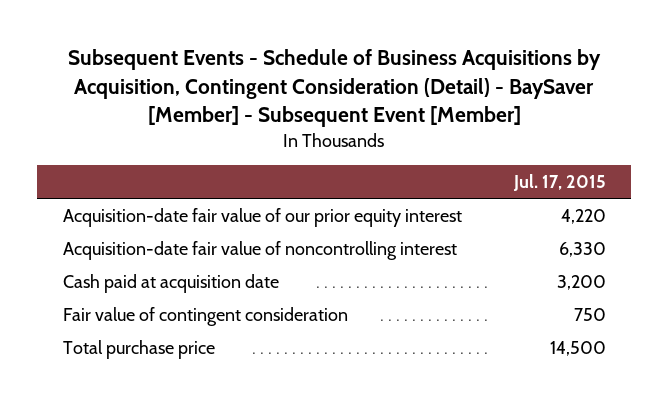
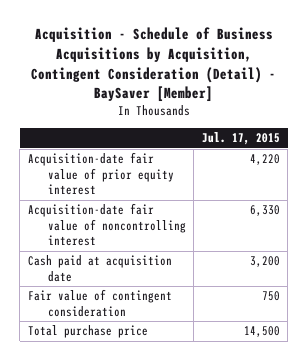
- Subsequent Events - Schedule of Business Acquisitions by Acquisition, Contingent Consideration (Detail) - BaySaver [Member] - Subsequent Event [Member]
+ Acquisition - Schedule of Business Acquisitions by Acquisition, Contingent Consideration (Detail) - BaySaver [Member]
- Acquisition-date fair value of our prior equity interest | 4,220
+ Acquisition-date fair value of prior equity interest | 4,220

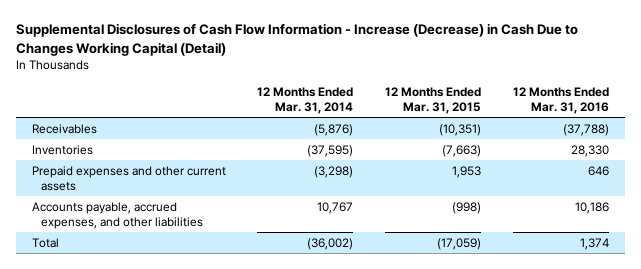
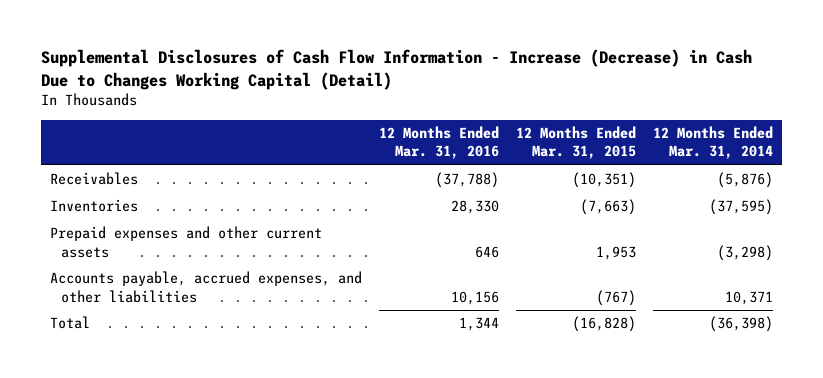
- | 12 Months Ended Mar. 31, 2014 | 12 Months Ended Mar. 31, 2015 | 12 Months Ended Mar. 31, 2016
+ | 12 Months Ended Mar. 31, 2016 | 12 Months Ended Mar. 31, 2015 | 12 Months Ended Mar. 31, 2014
- Accounts payable, accrued expenses, and other liabilities | 10,767 | (998) | 10,186
- Total | (36,002) | (17,059) | 1,374
+ Accounts payable, accrued expenses, and other liabilities | 10,156 | (767) | 10,371
+ Total | 1,344 | (16,828) | (36,398)

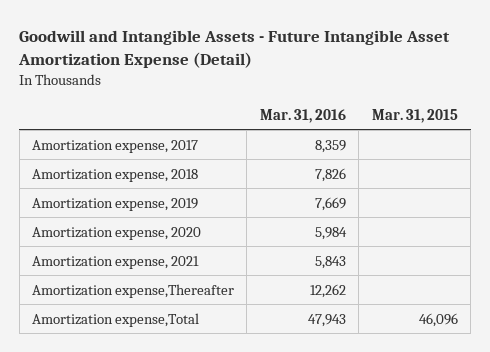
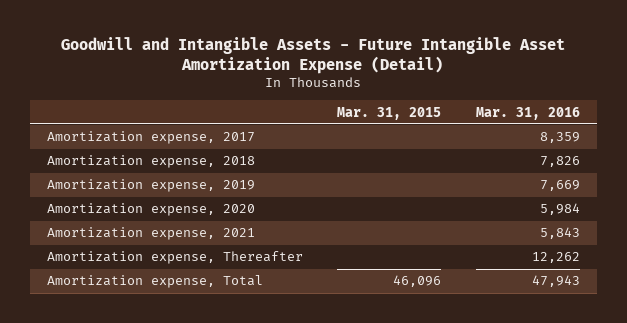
- | Mar. 31, 2016 | Mar. 31, 2015
+ | Mar. 31, 2015 | Mar. 31, 2016
- Amortization expense,Thereafter | 12,262 |
- Amortization expense,Total | 47,943 | 46,096
+ Amortization expense, Thereafter | | 12,262
+ Amortization expense, Total | 46,096 | 47,943

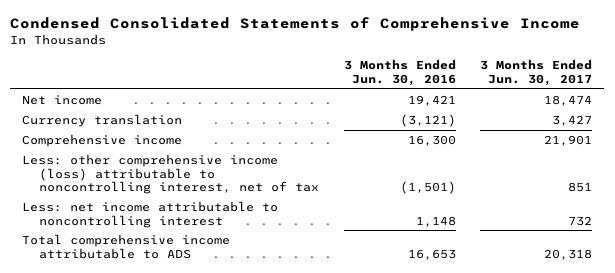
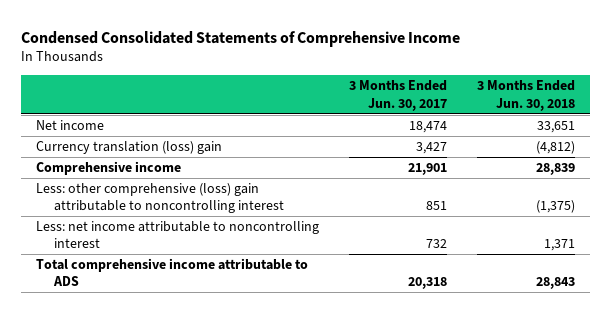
- | 3 Months Ended Jun. 30, 2016 | 3 Months Ended Jun. 30, 2017
+ | 3 Months Ended Jun. 30, 2017 | 3 Months Ended Jun. 30, 2018
- Currency translation | (3,121) | 3,427
+ Currency translation (loss) gain | 3,427 | (4,812)
- Less: other comprehensive income (loss) attributable to noncontrolling interest, net of tax | (1,501) | 851
+ Less: other comprehensive (loss) gain attributable to noncontrolling interest | 851 | (1,375)

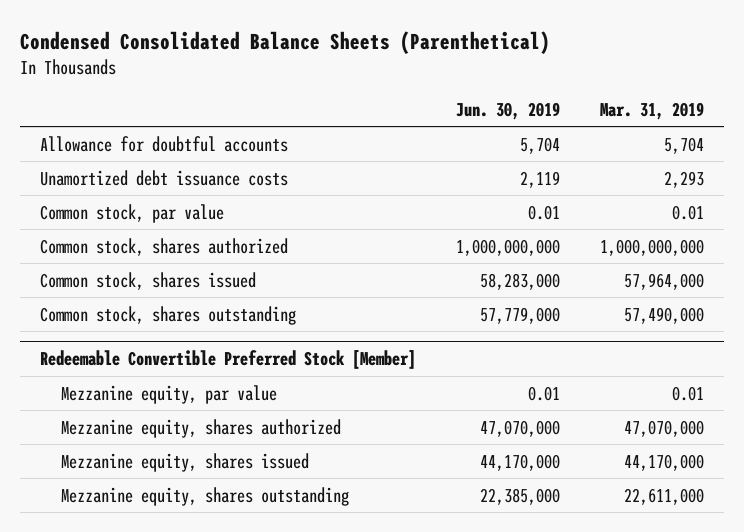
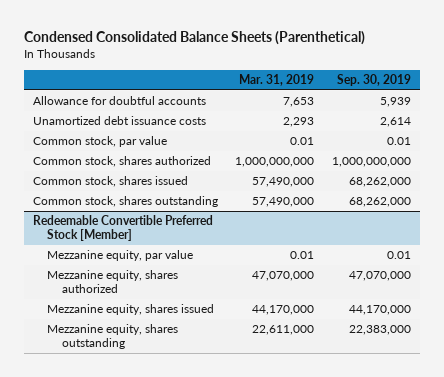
- | Jun. 30, 2019 | Mar. 31, 2019
+ | Mar. 31, 2019 | Sep. 30, 2019
- Allowance for doubtful accounts | 5,704 | 5,704
+ Allowance for doubtful accounts | 7,653 | 5,939
- Common stock, shares issued | 58,283,000 | 57,964,000
+ Common stock, shares issued | 57,490,000 | 68,262,000

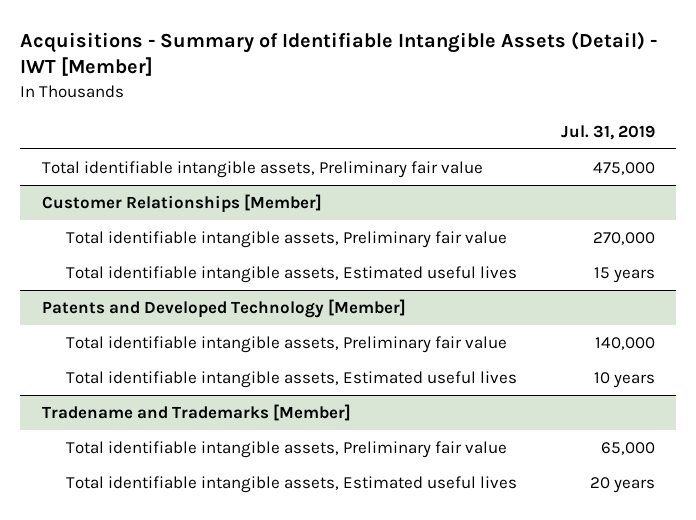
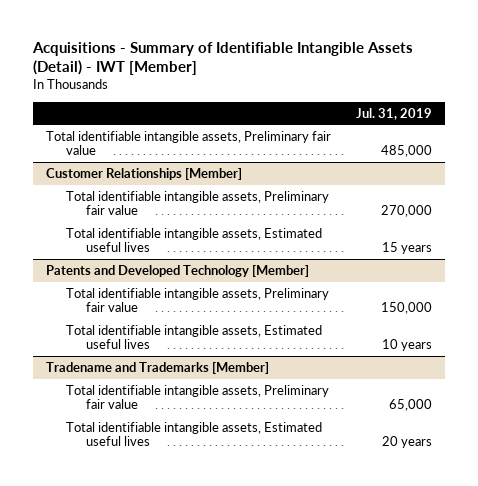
- Total identifiable intangible assets, Preliminary fair value | 475,000
+ Total identifiable intangible assets, Preliminary fair value | 485,000
@ Patents and Developed Technology [Member]
- Total identifiable intangible assets, Preliminary fair value | 140,000
+ Total identifiable intangible assets, Preliminary fair value | 150,000

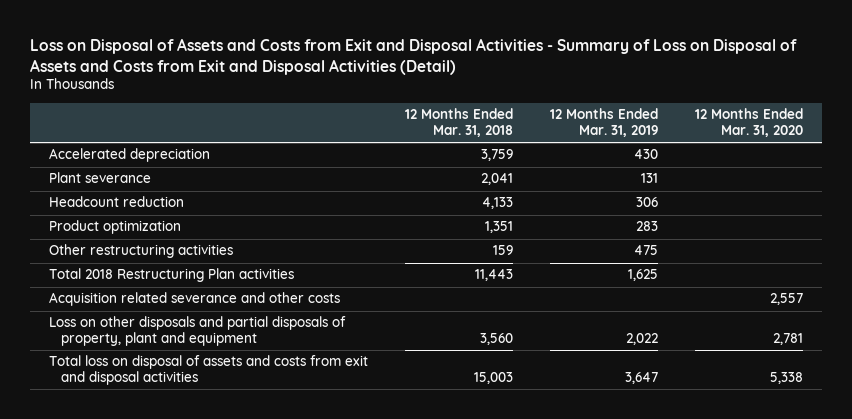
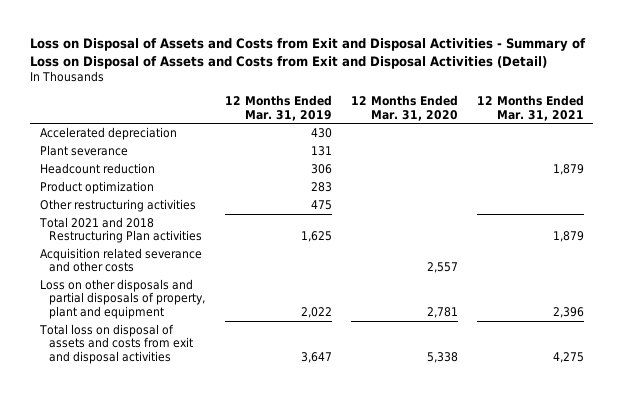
- | 12 Months Ended Mar. 31, 2018 | 12 Months Ended Mar. 31, 2019 | 12 Months Ended Mar. 31, 2020
+ | 12 Months Ended Mar. 31, 2019 | 12 Months Ended Mar. 31, 2020 | 12 Months Ended Mar. 31, 2021
- Total 2018 Restructuring Plan activities | 11,443 | 1,625 |
+ Total 2021 and 2018 Restructuring Plan activities | 1,625 | | 1,879

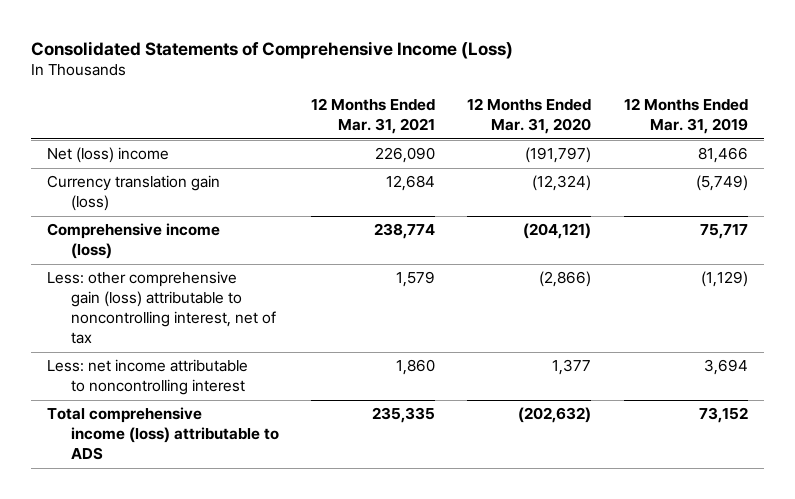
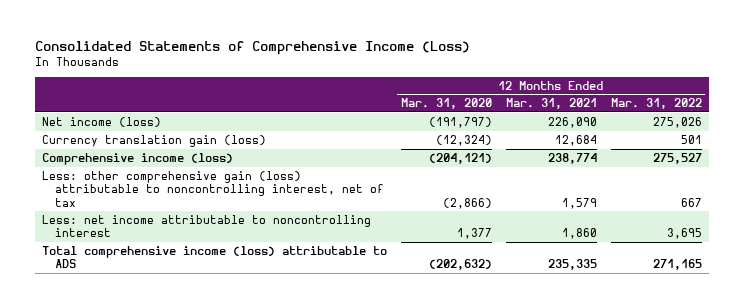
- | 12 Months Ended Mar. 31, 2021 | 12 Months Ended Mar. 31, 2020 | 12 Months Ended Mar. 31, 2019
+ | 12 Months Ended Mar. 31, 2020 | 12 Months Ended Mar. 31, 2021 | 12 Months Ended Mar. 31, 2022
- Net (loss) income | 226,090 | (191,797) | 81,466
+ Net income (loss) | (191,797) | 226,090 | 275,026

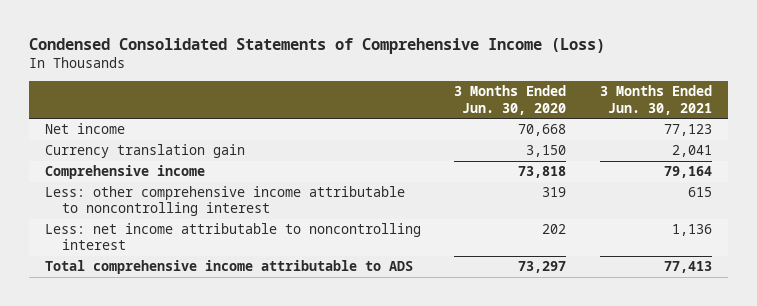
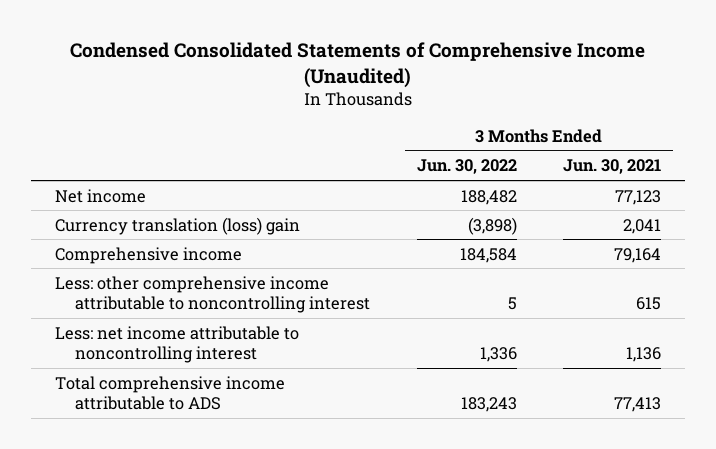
- Condensed Consolidated Statements of Comprehensive Income (Loss)
+ Condensed Consolidated Statements of Comprehensive Income (Unaudited)
- | 3 Months Ended Jun. 30, 2020 | 3 Months Ended Jun. 30, 2021
+ | 3 Months Ended Jun. 30, 2022 | 3 Months Ended Jun. 30, 2021
- Currency translation gain | 3,150 | 2,041
+ Currency translation (loss) gain | (3,898) | 2,041

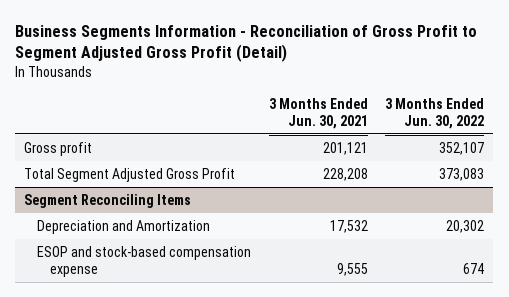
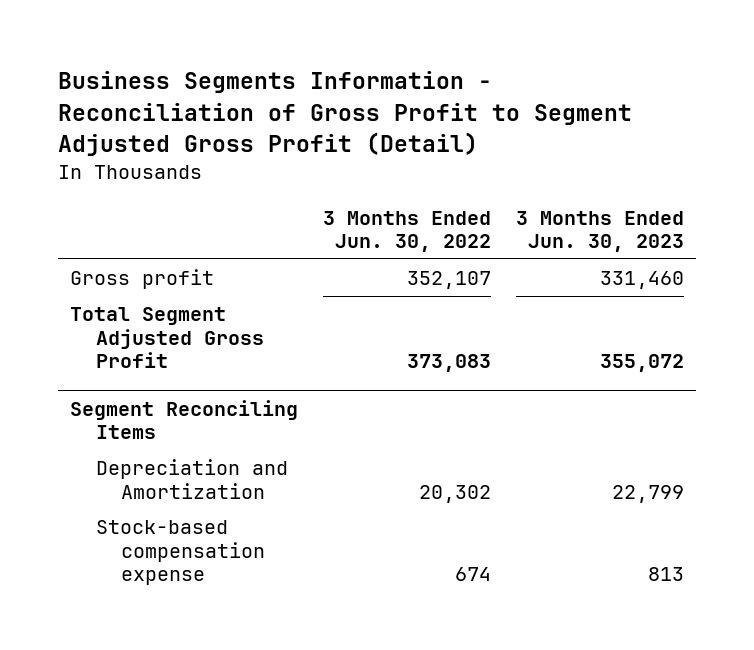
- | 3 Months Ended Jun. 30, 2021 | 3 Months Ended Jun. 30, 2022
+ | 3 Months Ended Jun. 30, 2022 | 3 Months Ended Jun. 30, 2023
@ Segment Reconciling Items
- ESOP and stock-based compensation expense | 9,555 | 674
+ Stock-based compensation expense | 674 | 813

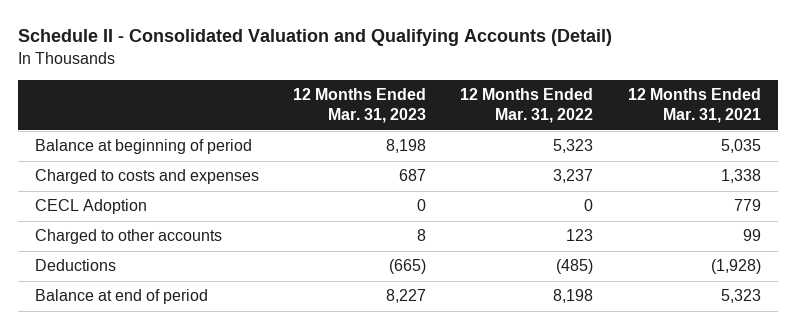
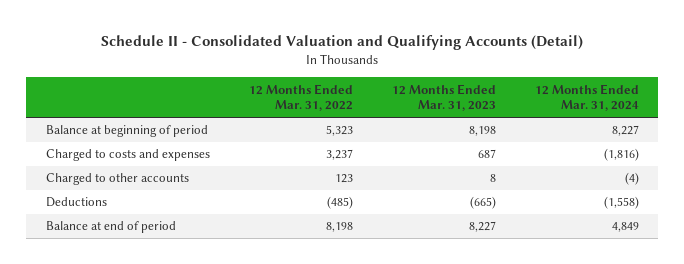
- | 12 Months Ended Mar. 31, 2023 | 12 Months Ended Mar. 31, 2022 | 12 Months Ended Mar. 31, 2021
+ | 12 Months Ended Mar. 31, 2022 | 12 Months Ended Mar. 31, 2023 | 12 Months Ended Mar. 31, 2024
- CECL Adoption | 0 | 0 | 779

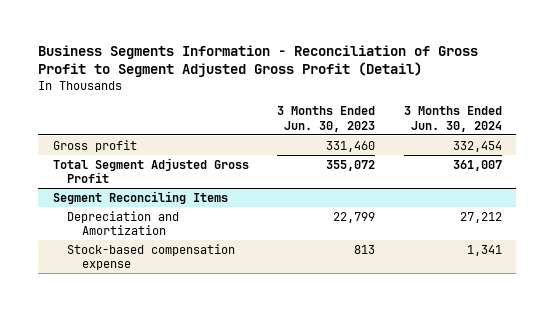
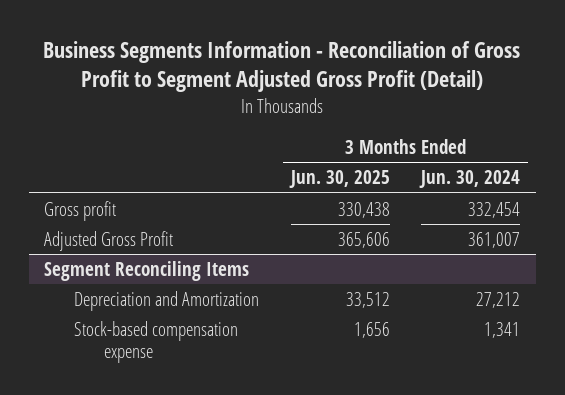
- | 3 Months Ended Jun. 30, 2023 | 3 Months Ended Jun. 30, 2024
+ | 3 Months Ended Jun. 30, 2025 | 3 Months Ended Jun. 30, 2024
- Total Segment Adjusted Gross Profit | 355,072 | 361,007
+ Adjusted Gross Profit | 365,606 | 361,007

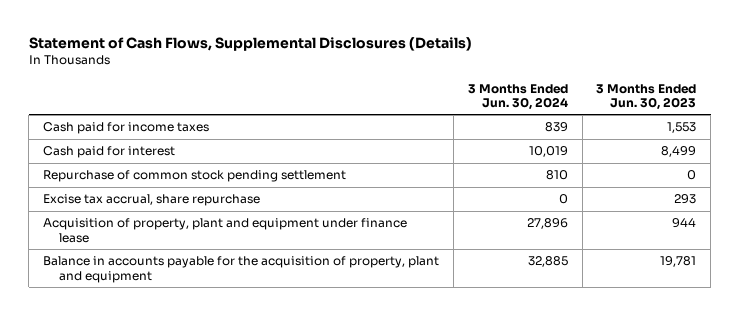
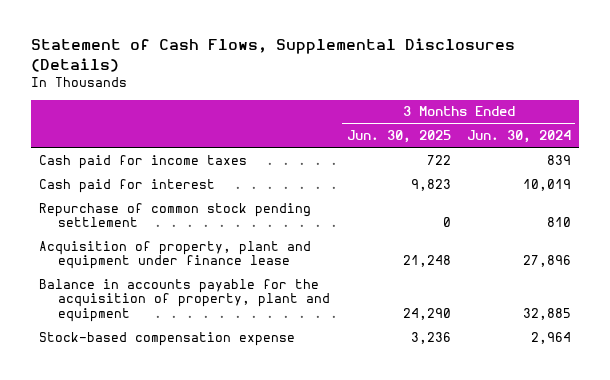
- | 3 Months Ended Jun. 30, 2024 | 3 Months Ended Jun. 30, 2023
+ | 3 Months Ended Jun. 30, 2025 | 3 Months Ended Jun. 30, 2024
- Excise tax accrual, share repurchase | 0 | 293
+ Stock-based compensation expense | 3,236 | 2,964

